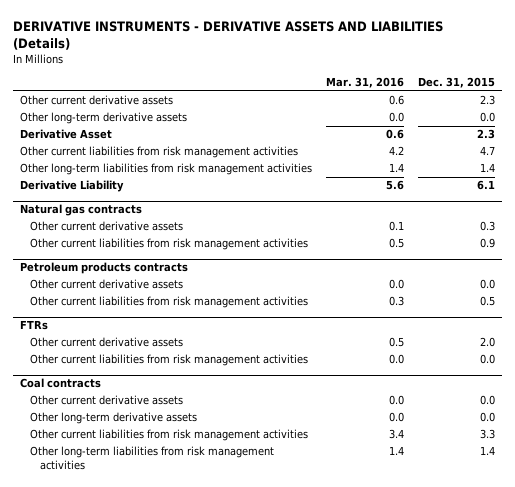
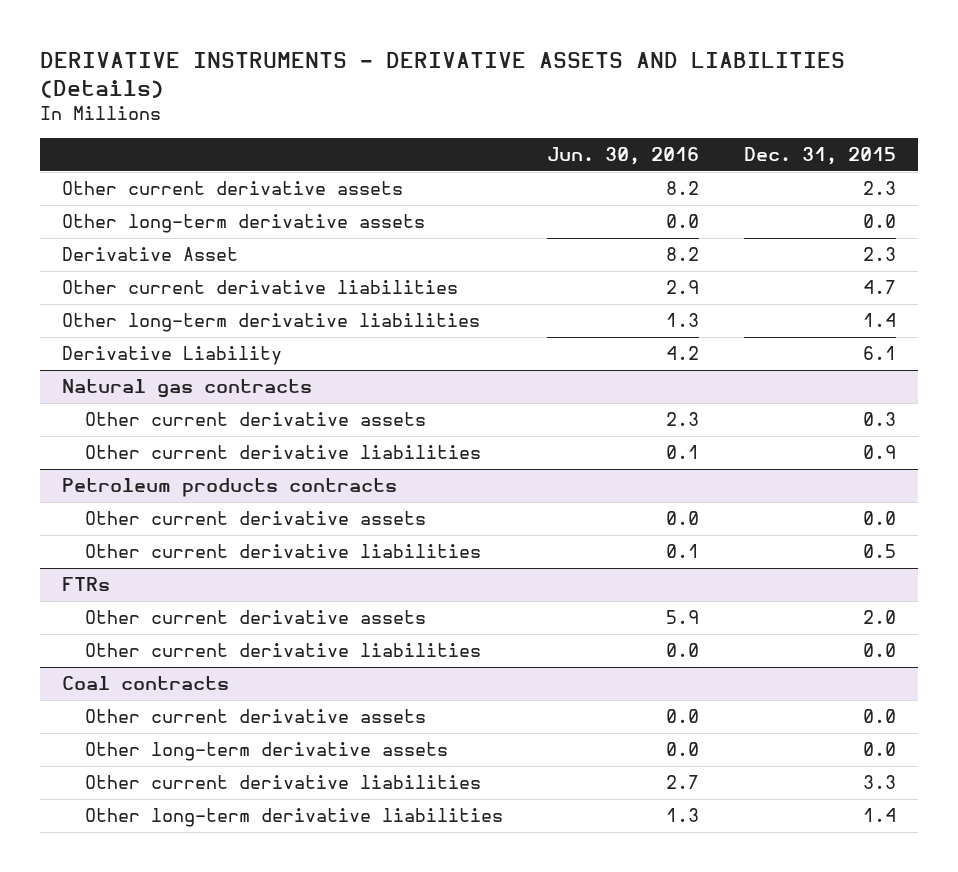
- | Mar. 31, 2016 | Dec. 31, 2015
+ | Jun. 30, 2016 | Dec. 31, 2015
- Other current liabilities from risk management activities | 4.2 | 4.7
- Other long-term liabilities from risk management activities | 1.4 | 1.4
+ Other current derivative liabilities | 2.9 | 4.7
+ Other long-term derivative liabilities | 1.3 | 1.4
@ Natural gas contracts
- Other current liabilities from risk management activities | 0.5 | 0.9
+ Other current derivative liabilities | 0.1 | 0.9
@ Petroleum products contracts
- Other current liabilities from risk management activities | 0.3 | 0.5
+ Other current derivative liabilities | 0.1 | 0.5
@ FTRs
- Other current liabilities from risk management activities | 0.0 | 0.0
+ Other current derivative liabilities | 0.0 | 0.0
@ Coal contracts
- Other current liabilities from risk management activities | 3.4 | 3.3
- Other long-term liabilities from risk management activities | 1.4 | 1.4
+ Other current derivative liabilities | 2.7 | 3.3
+ Other long-term derivative liabilities | 1.3 | 1.4

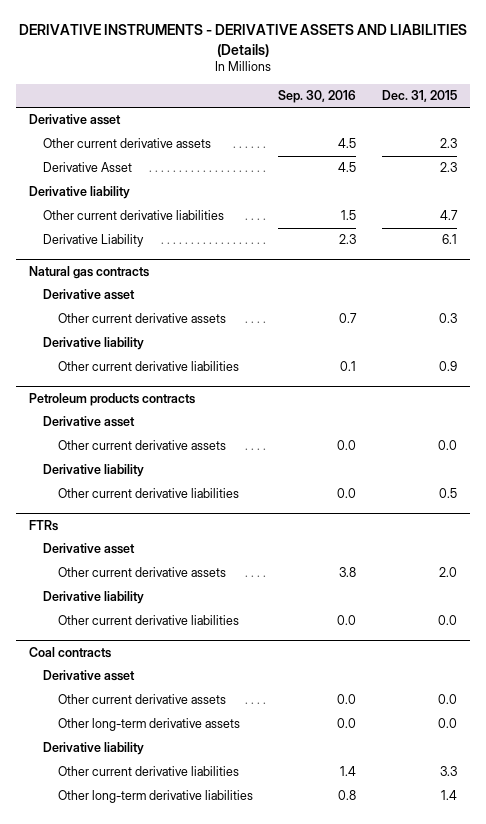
- | Jun. 30, 2016 | Dec. 31, 2015
+ | Sep. 30, 2016 | Dec. 31, 2015
+ Derivative asset
- Other long-term derivative assets | 0.0 | 0.0
+ Derivative liability
- Other long-term derivative liabilities | 1.3 | 1.4
@ Natural gas contracts
+ Derivative asset
+ Derivative liability
@ Petroleum products contracts
+ Derivative asset
+ Derivative liability
@ FTRs
+ Derivative asset
+ Derivative liability
@ Coal contracts
+ Derivative asset
+ Derivative liability

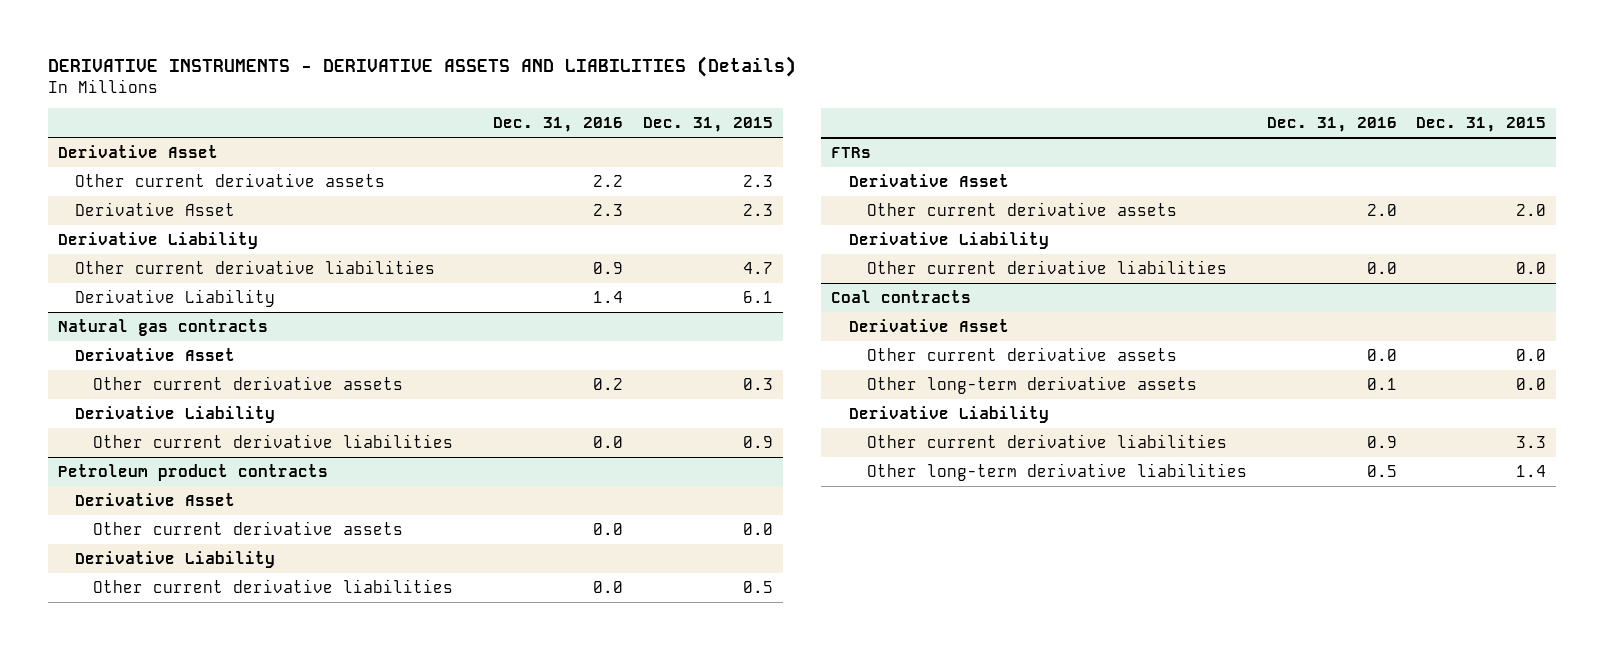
- | Sep. 30, 2016 | Dec. 31, 2015
+ | Dec. 31, 2016 | Dec. 31, 2015
- Derivative asset
+ Derivative Asset
- Derivative liability
+ Derivative Liability
@ Natural gas contracts
- Derivative asset
+ Derivative Asset
- Derivative liability
+ Derivative Liability
- Petroleum products contracts
- Derivative asset
+ Petroleum product contracts
+ Derivative Asset
- Derivative liability
+ Derivative Liability
@ FTRs
- Derivative asset
+ Derivative Asset
- Derivative liability
+ Derivative Liability
@ Coal contracts
- Derivative asset
+ Derivative Asset
- Derivative liability
+ Derivative Liability

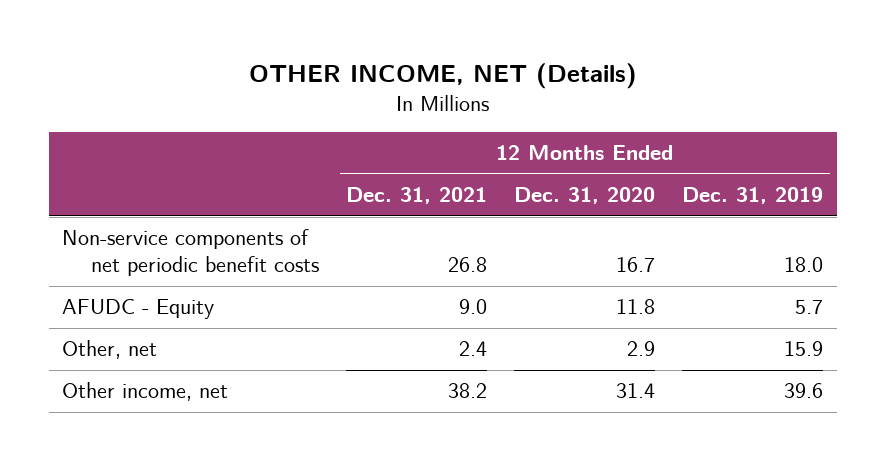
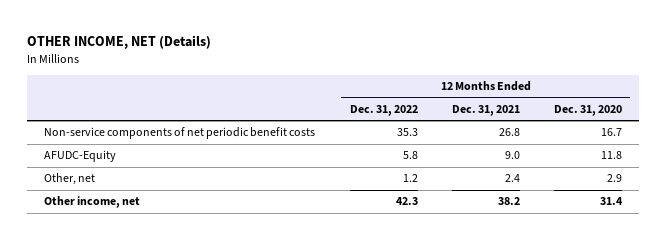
- | 12 Months Ended Dec. 31, 2021 | 12 Months Ended Dec. 31, 2020 | 12 Months Ended Dec. 31, 2019
+ | 12 Months Ended Dec. 31, 2022 | 12 Months Ended Dec. 31, 2021 | 12 Months Ended Dec. 31, 2020
- AFUDC - Equity | 9.0 | 11.8 | 5.7
+ AFUDC-Equity | 5.8 | 9.0 | 11.8

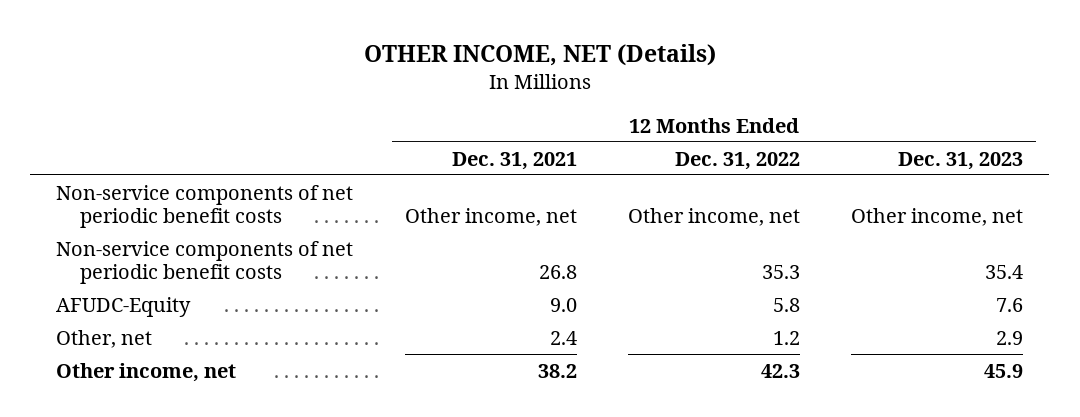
- | 12 Months Ended Dec. 31, 2022 | 12 Months Ended Dec. 31, 2021 | 12 Months Ended Dec. 31, 2020
+ | 12 Months Ended Dec. 31, 2021 | 12 Months Ended Dec. 31, 2022 | 12 Months Ended Dec. 31, 2023
+ Non-service components of net periodic benefit costs | Other income, net | Other income, net | Other income, net

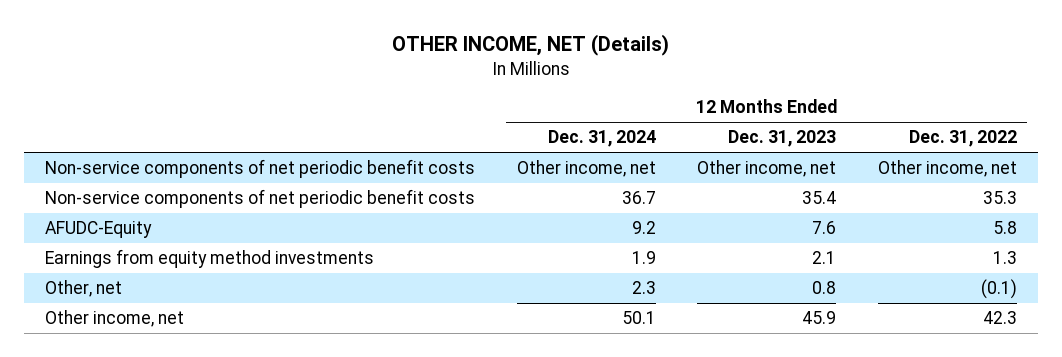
- | 12 Months Ended Dec. 31, 2021 | 12 Months Ended Dec. 31, 2022 | 12 Months Ended Dec. 31, 2023
+ | 12 Months Ended Dec. 31, 2024 | 12 Months Ended Dec. 31, 2023 | 12 Months Ended Dec. 31, 2022
- Other, net | 2.4 | 1.2 | 2.9
+ Earnings from equity method investments | 1.9 | 2.1 | 1.3
+ Other, net | 2.3 | 0.8 | (0.1)

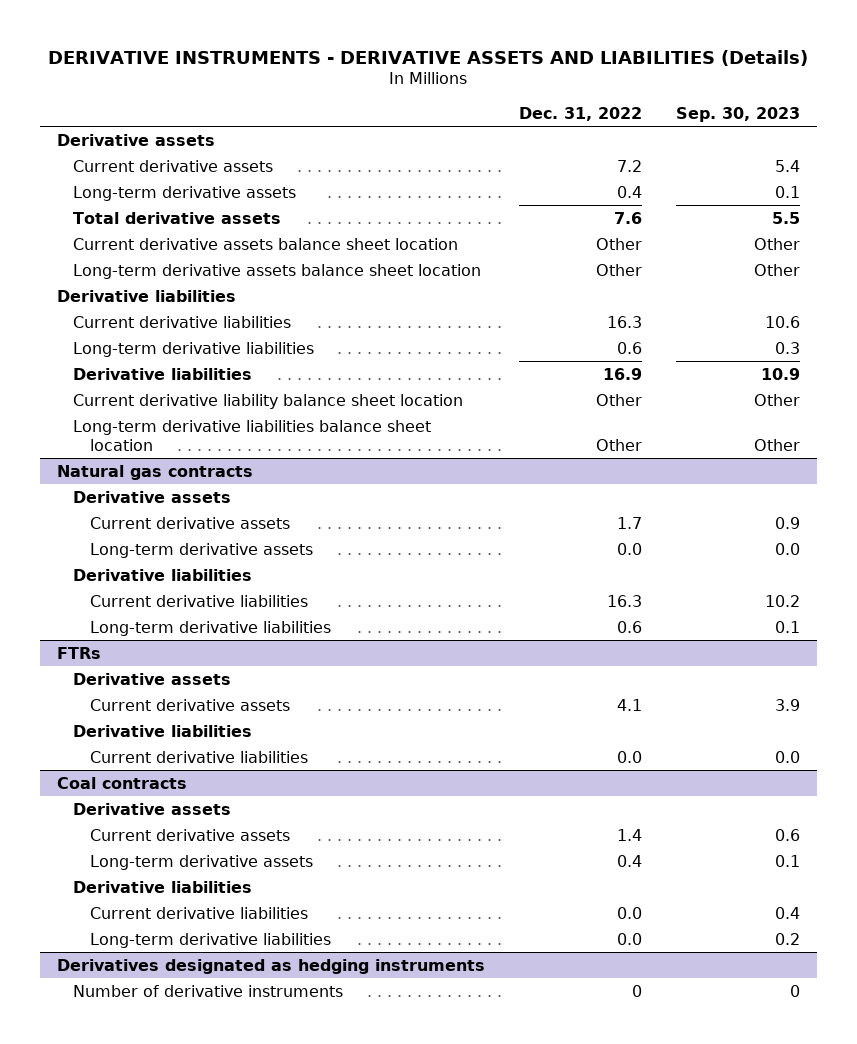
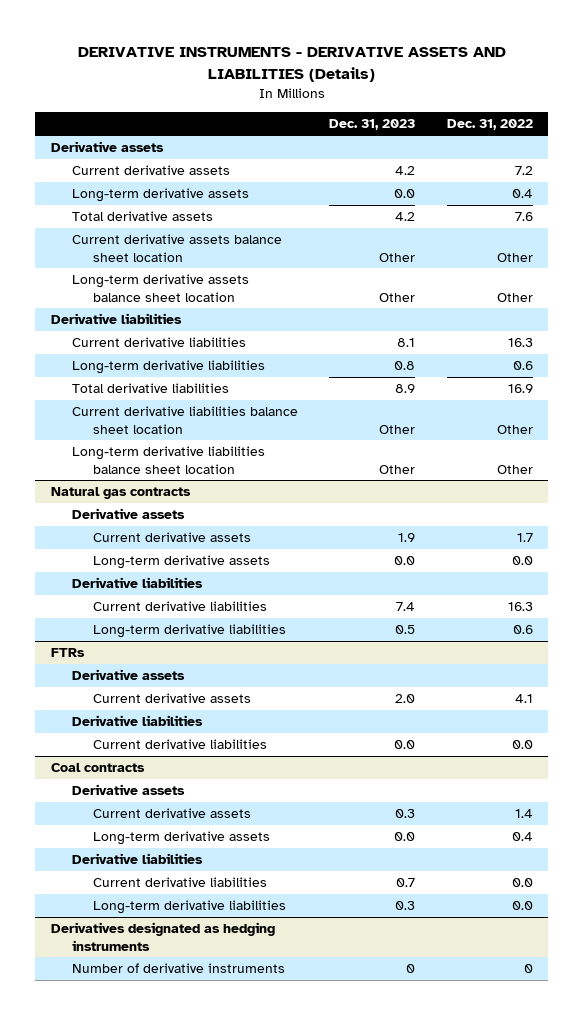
- | Dec. 31, 2022 | Sep. 30, 2023
+ | Dec. 31, 2023 | Dec. 31, 2022
- Derivative liabilities | 16.9 | 10.9
- Current derivative liability balance sheet location | Other | Other
+ Total derivative liabilities | 8.9 | 16.9
+ Current derivative liabilities balance sheet location | Other | Other

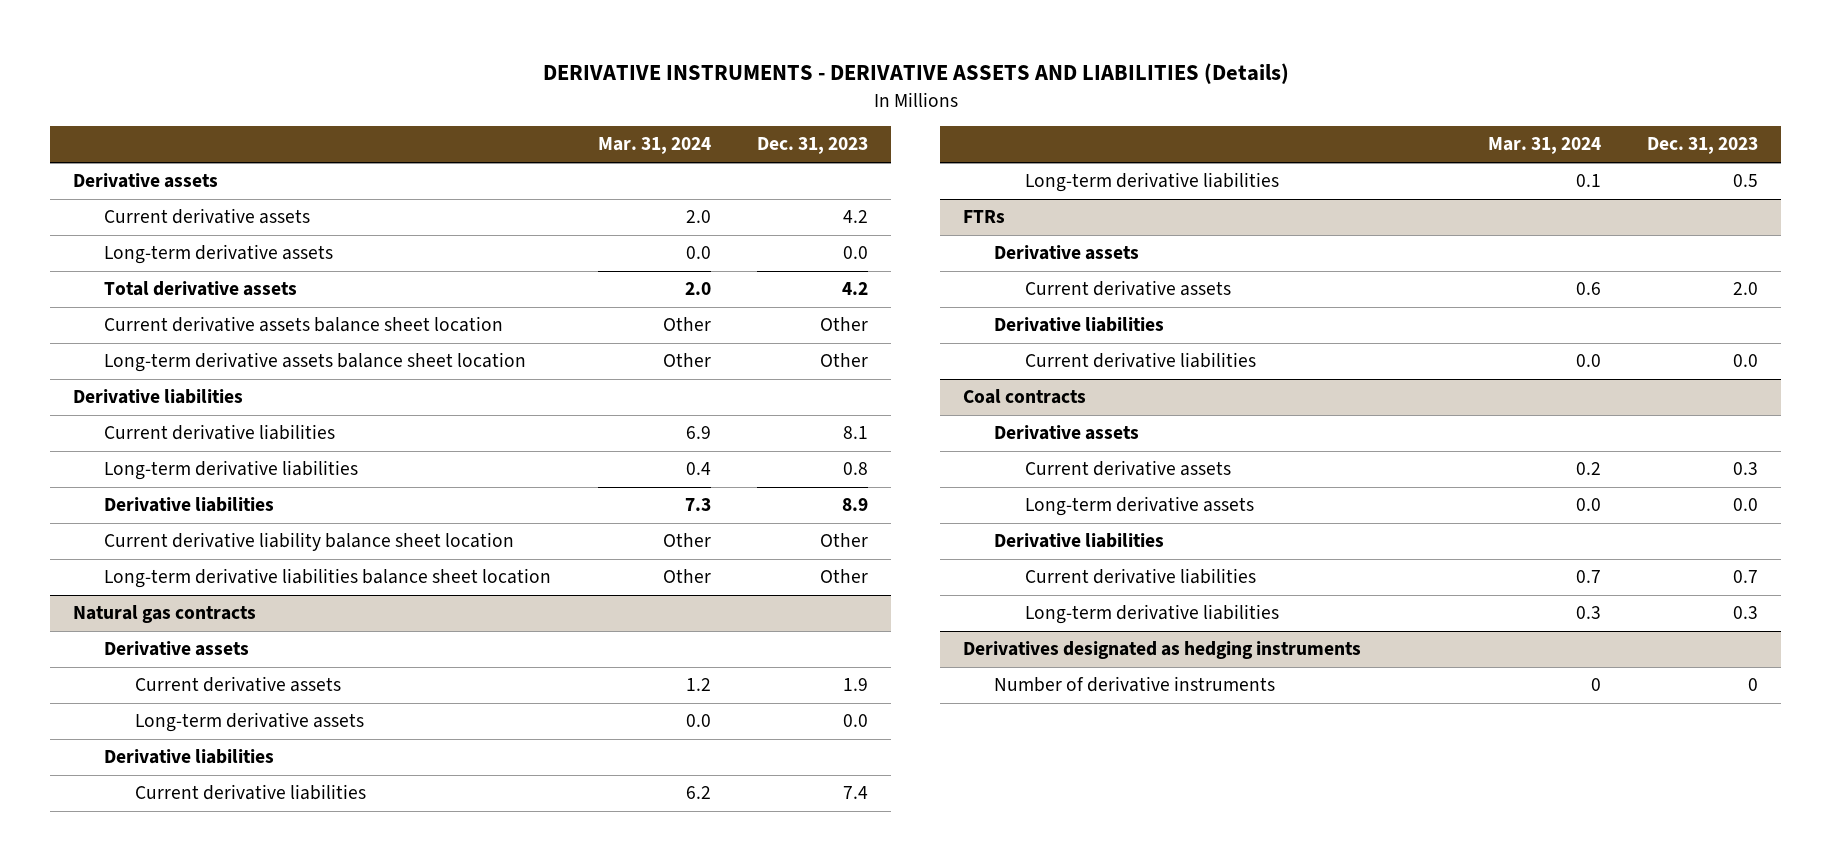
- | Dec. 31, 2023 | Dec. 31, 2022
+ | Mar. 31, 2024 | Dec. 31, 2023
- Total derivative liabilities | 8.9 | 16.9
- Current derivative liabilities balance sheet location | Other | Other
+ Derivative liabilities | 7.3 | 8.9
+ Current derivative liability balance sheet location | Other | Other

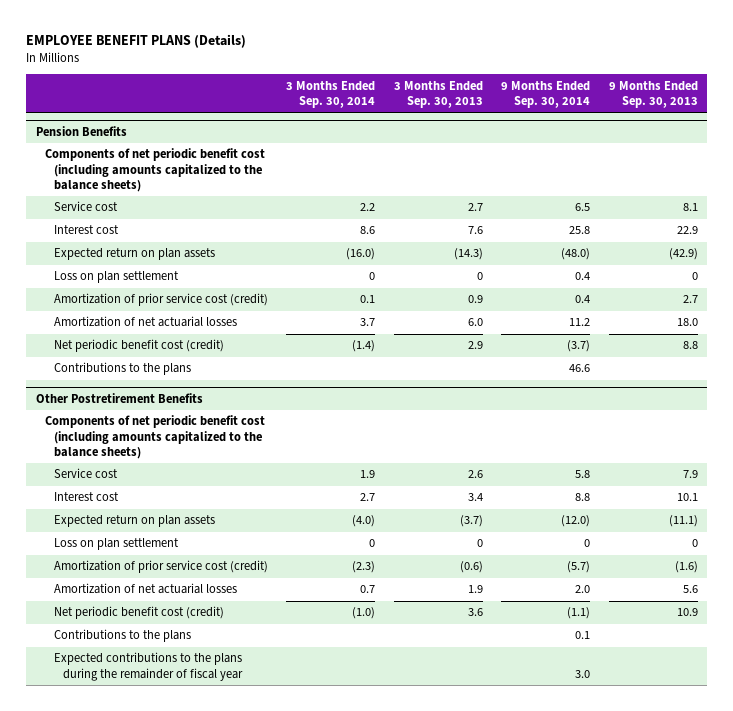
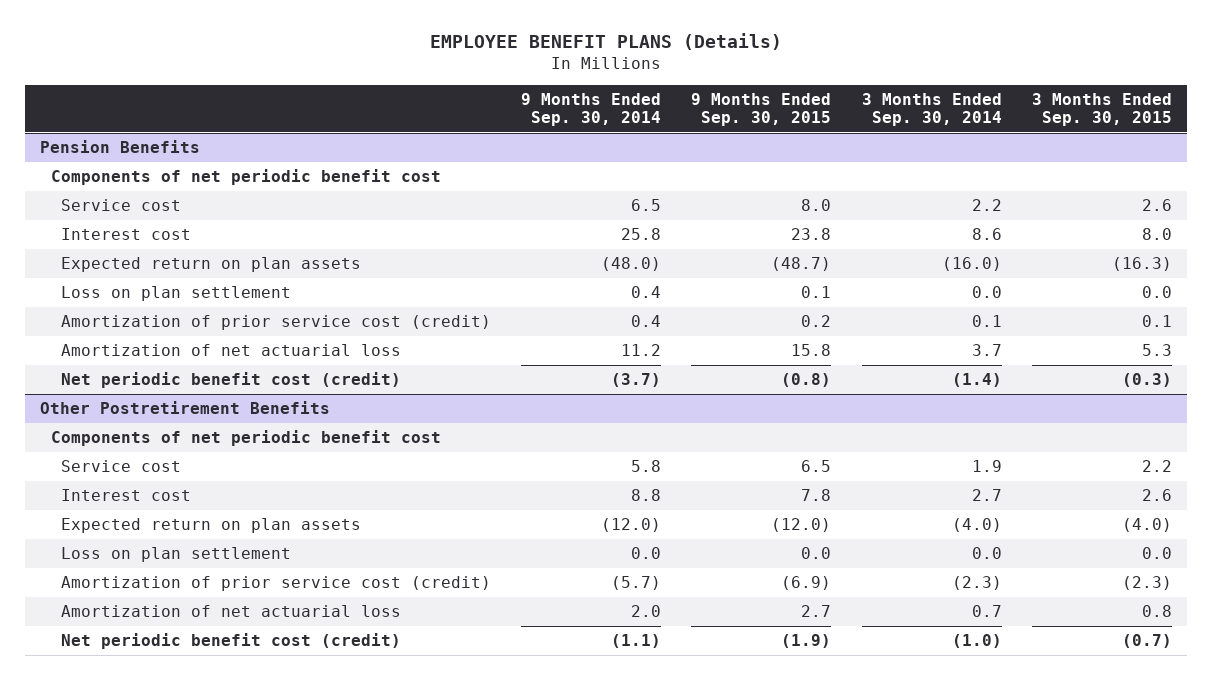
- | 3 Months Ended Sep. 30, 2014 | 3 Months Ended Sep. 30, 2013 | 9 Months Ended Sep. 30, 2014 | 9 Months Ended Sep. 30, 2013
+ | 9 Months Ended Sep. 30, 2014 | 9 Months Ended Sep. 30, 2015 | 3 Months Ended Sep. 30, 2014 | 3 Months Ended Sep. 30, 2015
@ Pension Benefits
- Components of net periodic benefit cost (including amounts capitalized to the balance sheets)
+ Components of net periodic benefit cost
- Loss on plan settlement | 0 | 0 | 0.4 | 0
+ Loss on plan settlement | 0.4 | 0.1 | 0.0 | 0.0
- Amortization of net actuarial losses | 3.7 | 6.0 | 11.2 | 18.0
+ Amortization of net actuarial loss | 11.2 | 15.8 | 3.7 | 5.3
- Contributions to the plans | | | 46.6 |
@ Other Postretirement Benefits
- Components of net periodic benefit cost (including amounts capitalized to the balance sheets)
+ Components of net periodic benefit cost
- Loss on plan settlement | 0 | 0 | 0 | 0
+ Loss on plan settlement | 0.0 | 0.0 | 0.0 | 0.0
- Amortization of net actuarial losses | 0.7 | 1.9 | 2.0 | 5.6
+ Amortization of net actuarial loss | 2.0 | 2.7 | 0.7 | 0.8
- Contributions to the plans | | | 0.1 |
- Expected contributions to the plans during the remainder of fiscal year | | | 3.0 |

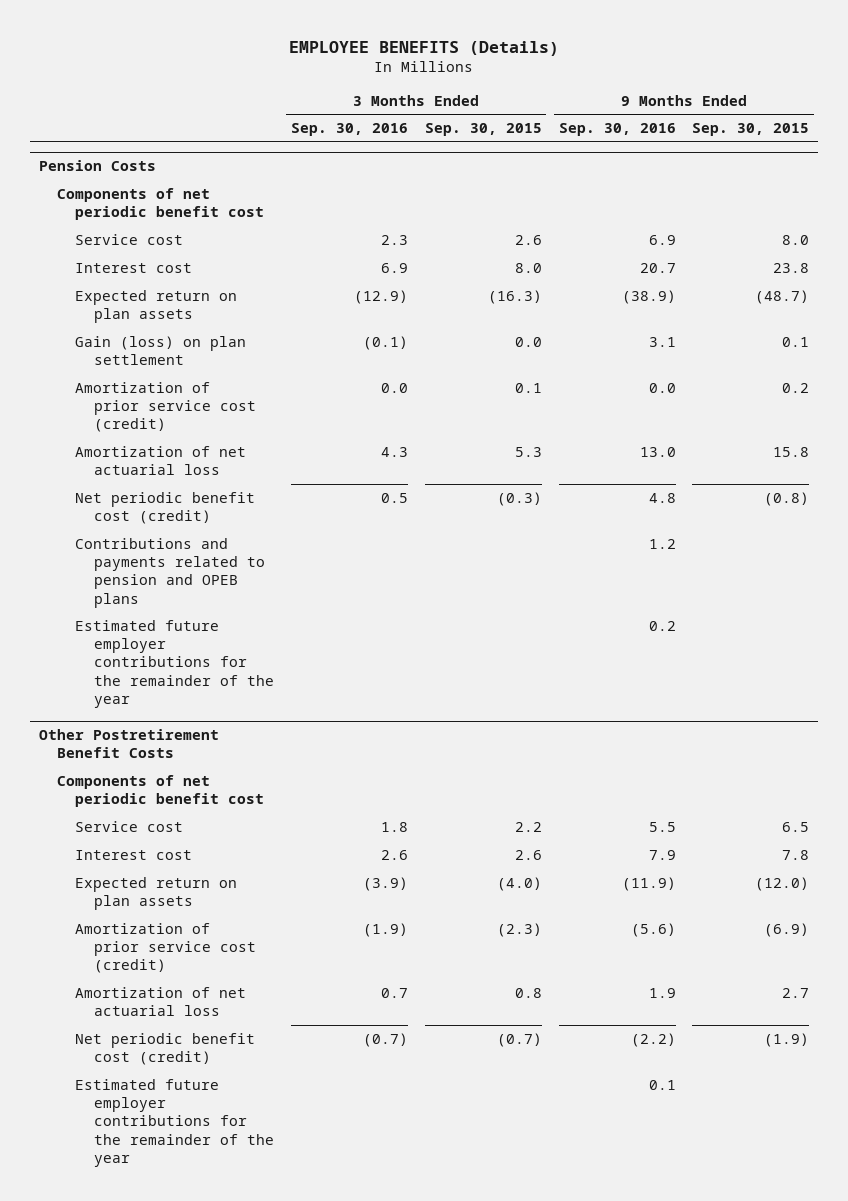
- EMPLOYEE BENEFIT PLANS (Details)
+ EMPLOYEE BENEFITS (Details)
- | 9 Months Ended Sep. 30, 2014 | 9 Months Ended Sep. 30, 2015 | 3 Months Ended Sep. 30, 2014 | 3 Months Ended Sep. 30, 2015
+ | 3 Months Ended Sep. 30, 2016 | 3 Months Ended Sep. 30, 2015 | 9 Months Ended Sep. 30, 2016 | 9 Months Ended Sep. 30, 2015
- Pension Benefits
+ Pension Costs
- Loss on plan settlement | 0.4 | 0.1 | 0.0 | 0.0
+ Gain (loss) on plan settlement | (0.1) | 0.0 | 3.1 | 0.1
- Other Postretirement Benefits
+ Contributions and payments related to pension and OPEB plans | | | 1.2 |
+ Estimated future employer contributions for the remainder of the year | | | 0.2 |
+ Other Postretirement Benefit Costs
- Loss on plan settlement | 0.0 | 0.0 | 0.0 | 0.0
+ Estimated future employer contributions for the remainder of the year | | | 0.1 |

